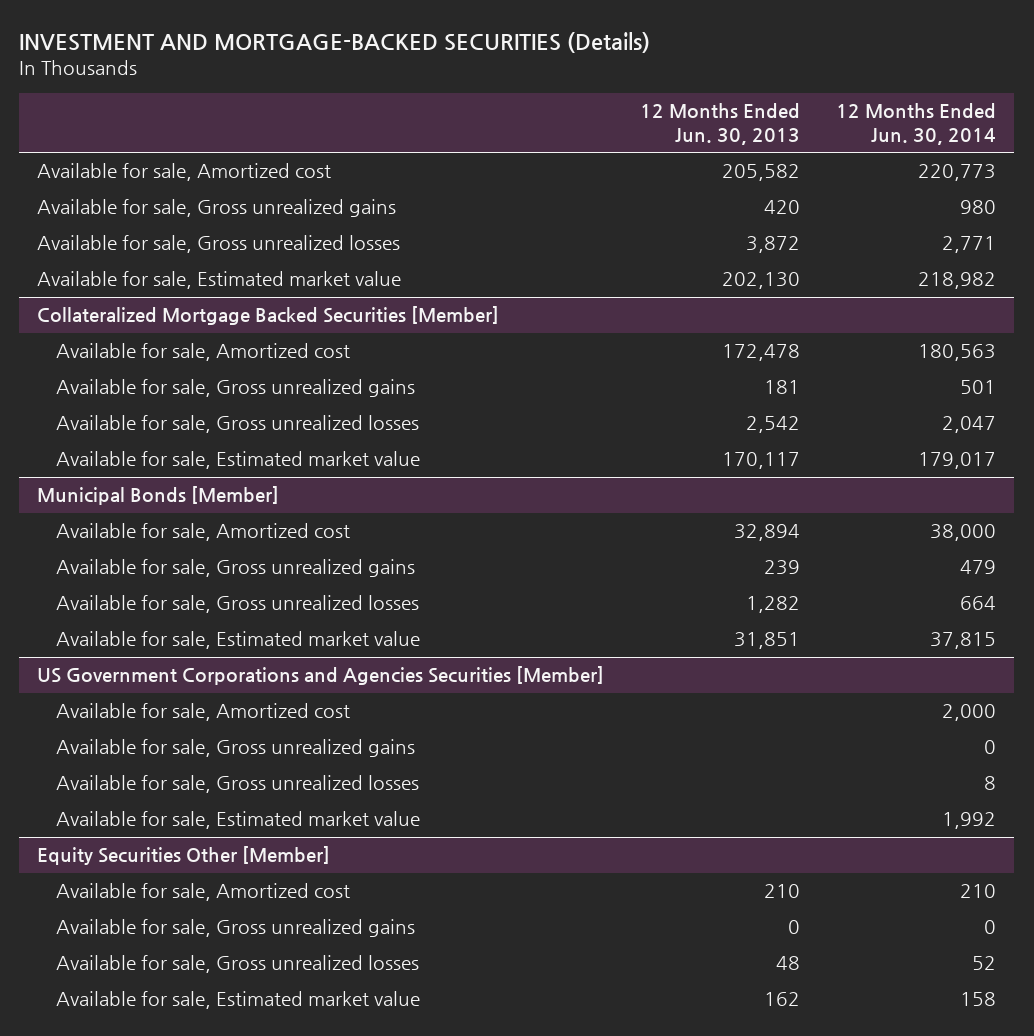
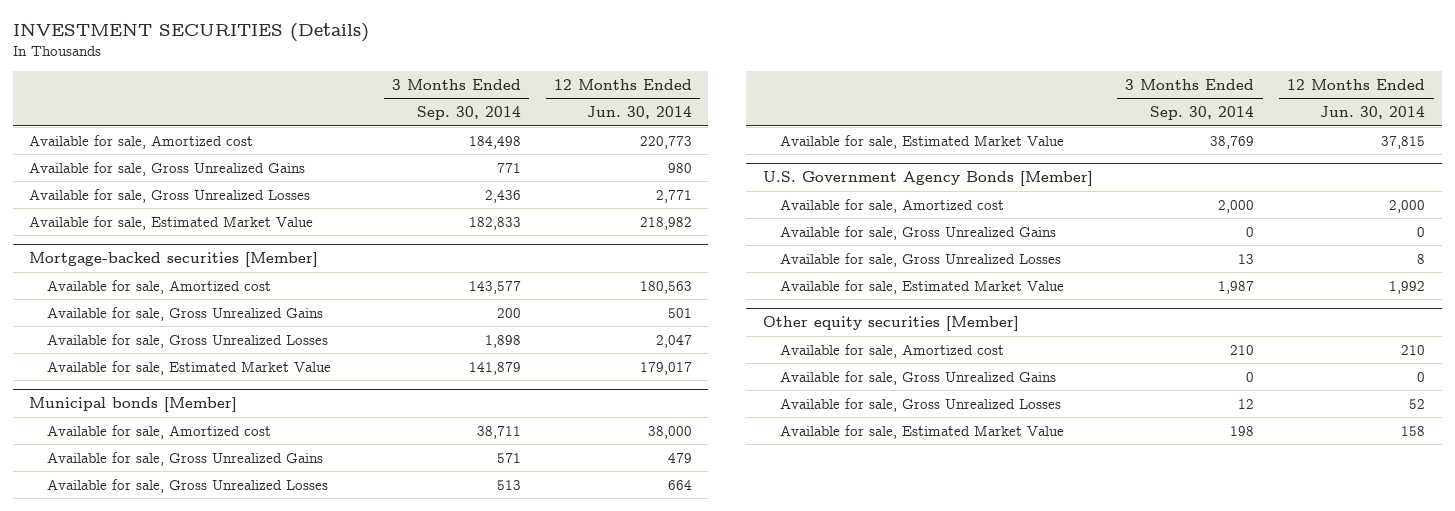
- INVESTMENT AND MORTGAGE-BACKED SECURITIES (Details)
+ INVESTMENT SECURITIES (Details)
- | 12 Months Ended Jun. 30, 2013 | 12 Months Ended Jun. 30, 2014
+ | 3 Months Ended Sep. 30, 2014 | 12 Months Ended Jun. 30, 2014
- Available for sale, Gross unrealized gains | 420 | 980
- Available for sale, Gross unrealized losses | 3,872 | 2,771
- Available for sale, Estimated market value | 202,130 | 218,982
- Collateralized Mortgage Backed Securities [Member]
+ Available for sale, Gross Unrealized Gains | 771 | 980
+ Available for sale, Gross Unrealized Losses | 2,436 | 2,771
+ Available for sale, Estimated Market Value | 182,833 | 218,982
+ Mortgage-backed securities [Member]
- Available for sale, Gross unrealized gains | 181 | 501
- Available for sale, Gross unrealized losses | 2,542 | 2,047
- Available for sale, Estimated market value | 170,117 | 179,017
- Municipal Bonds [Member]
+ Available for sale, Gross Unrealized Gains | 200 | 501
+ Available for sale, Gross Unrealized Losses | 1,898 | 2,047
+ Available for sale, Estimated Market Value | 141,879 | 179,017
+ Municipal bonds [Member]
- Available for sale, Gross unrealized gains | 239 | 479
- Available for sale, Gross unrealized losses | 1,282 | 664
- Available for sale, Estimated market value | 31,851 | 37,815
- US Government Corporations and Agencies Securities [Member]
+ Available for sale, Gross Unrealized Gains | 571 | 479
+ Available for sale, Gross Unrealized Losses | 513 | 664
+ Available for sale, Estimated Market Value | 38,769 | 37,815
+ U.S. Government Agency Bonds [Member]
- Available for sale, Gross unrealized gains | | 0
- Available for sale, Gross unrealized losses | | 8
- Available for sale, Estimated market value | | 1,992
- Equity Securities Other [Member]
+ Available for sale, Gross Unrealized Gains | 0 | 0
+ Available for sale, Gross Unrealized Losses | 13 | 8
+ Available for sale, Estimated Market Value | 1,987 | 1,992
+ Other equity securities [Member]
- Available for sale, Gross unrealized gains | 0 | 0
- Available for sale, Gross unrealized losses | 48 | 52
- Available for sale, Estimated market value | 162 | 158
+ Available for sale, Gross Unrealized Gains | 0 | 0
+ Available for sale, Gross Unrealized Losses | 12 | 52
+ Available for sale, Estimated Market Value | 198 | 158

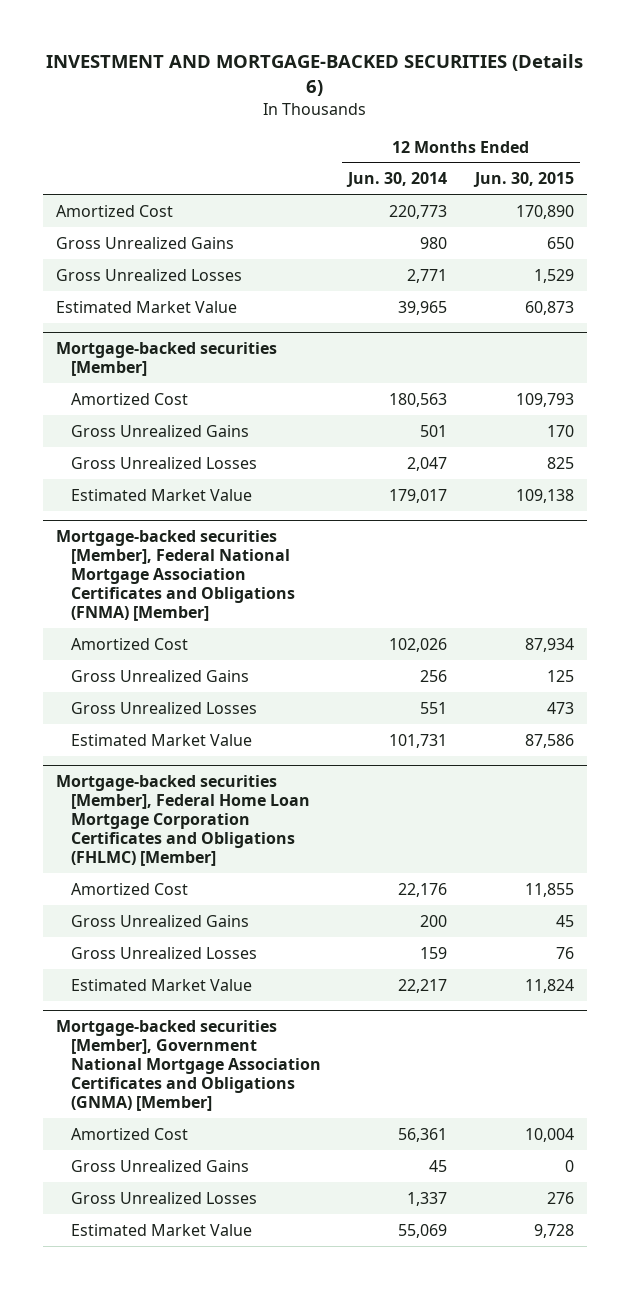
- INVESTMENT SECURITIES (Details)
+ INVESTMENT AND MORTGAGE-BACKED SECURITIES (Details 6)
- | 3 Months Ended Sep. 30, 2014 | 12 Months Ended Jun. 30, 2014
+ | 12 Months Ended Jun. 30, 2014 | 12 Months Ended Jun. 30, 2015
- Available for sale, Amortized cost | 184,498 | 220,773
- Available for sale, Gross Unrealized Gains | 771 | 980
- Available for sale, Gross Unrealized Losses | 2,436 | 2,771
- Available for sale, Estimated Market Value | 182,833 | 218,982
+ Amortized Cost | 220,773 | 170,890
+ Gross Unrealized Gains | 980 | 650
+ Gross Unrealized Losses | 2,771 | 1,529
+ Estimated Market Value | 39,965 | 60,873
@ Mortgage-backed securities [Member]
- Available for sale, Amortized cost | 143,577 | 180,563
- Available for sale, Gross Unrealized Gains | 200 | 501
- Available for sale, Gross Unrealized Losses | 1,898 | 2,047
- Available for sale, Estimated Market Value | 141,879 | 179,017
- Municipal bonds [Member]
- Available for sale, Amortized cost | 38,711 | 38,000
- Available for sale, Gross Unrealized Gains | 571 | 479
- Available for sale, Gross Unrealized Losses | 513 | 664
- Available for sale, Estimated Market Value | 38,769 | 37,815
- U.S. Government Agency Bonds [Member]
- Available for sale, Amortized cost | 2,000 | 2,000
- Available for sale, Gross Unrealized Gains | 0 | 0
- Available for sale, Gross Unrealized Losses | 13 | 8
- Available for sale, Estimated Market Value | 1,987 | 1,992
- Other equity securities [Member]
- Available for sale, Amortized cost | 210 | 210
- Available for sale, Gross Unrealized Gains | 0 | 0
- Available for sale, Gross Unrealized Losses | 12 | 52
- Available for sale, Estimated Market Value | 198 | 158
@ Mortgage-backed securities [Member]
+ Amortized Cost | 180,563 | 109,793
+ Gross Unrealized Gains | 501 | 170
+ Gross Unrealized Losses | 2,047 | 825
+ Estimated Market Value | 179,017 | 109,138
+ Mortgage-backed securities [Member], Federal National Mortgage Association Certificates and Obligations (FNMA) [Member]
+ Amortized Cost | 102,026 | 87,934
+ Gross Unrealized Gains | 256 | 125
+ Gross Unrealized Losses | 551 | 473
+ Estimated Market Value | 101,731 | 87,586
+ Mortgage-backed securities [Member], Federal Home Loan Mortgage Corporation Certificates and Obligations (FHLMC) [Member]
+ Amortized Cost | 22,176 | 11,855
+ Gross Unrealized Gains | 200 | 45
+ Gross Unrealized Losses | 159 | 76
+ Estimated Market Value | 22,217 | 11,824
+ Mortgage-backed securities [Member], Government National Mortgage Association Certificates and Obligations (GNMA) [Member]
+ Amortized Cost | 56,361 | 10,004
+ Gross Unrealized Gains | 45 | 0
+ Gross Unrealized Losses | 1,337 | 276
+ Estimated Market Value | 55,069 | 9,728

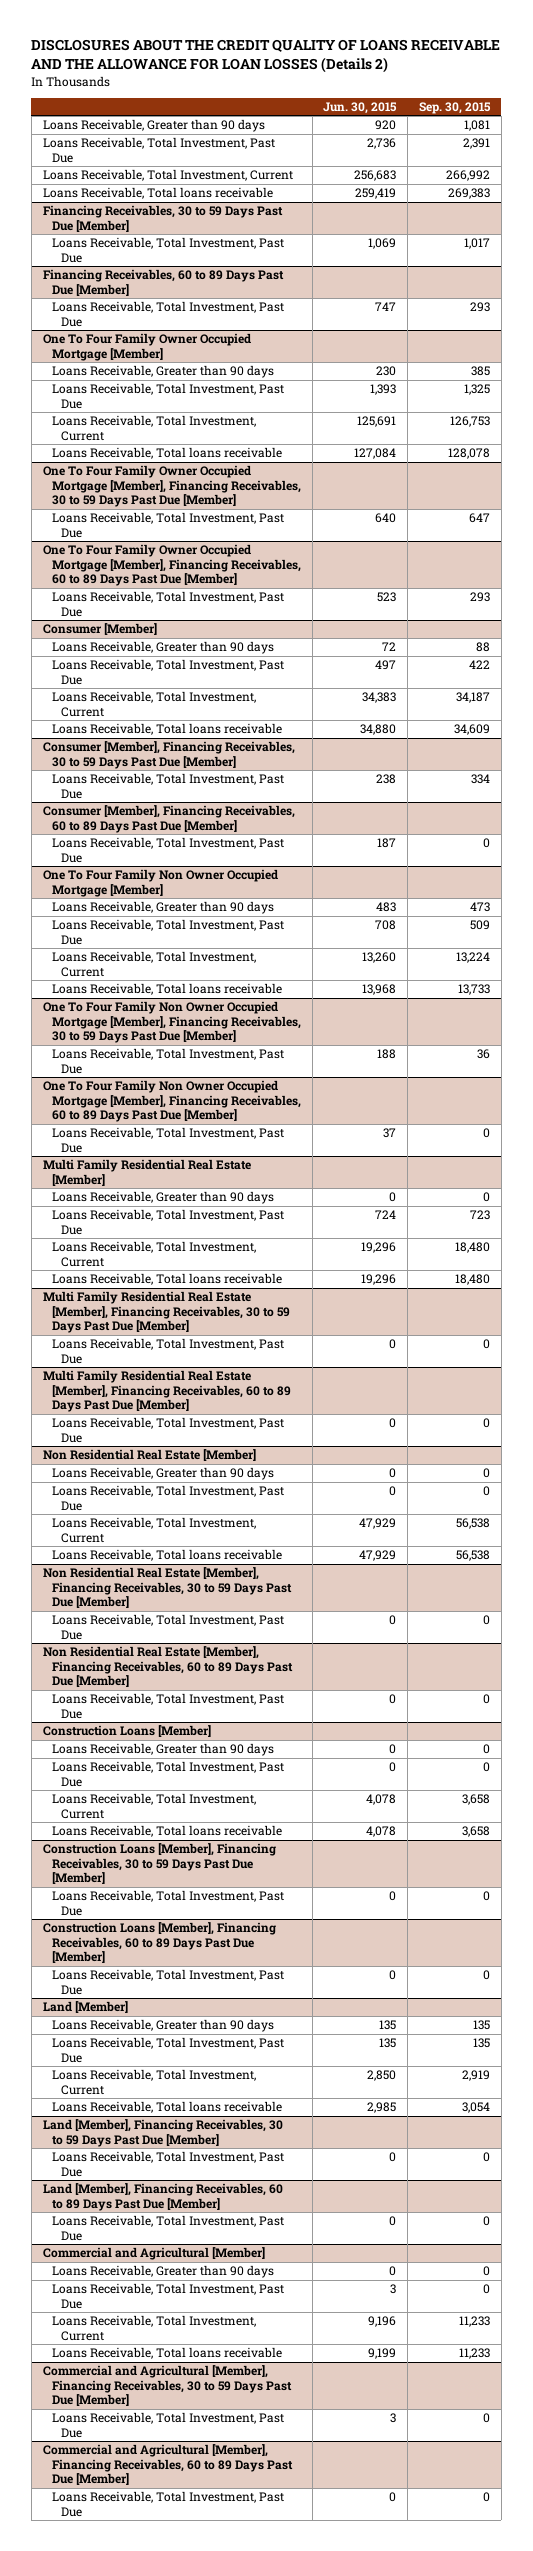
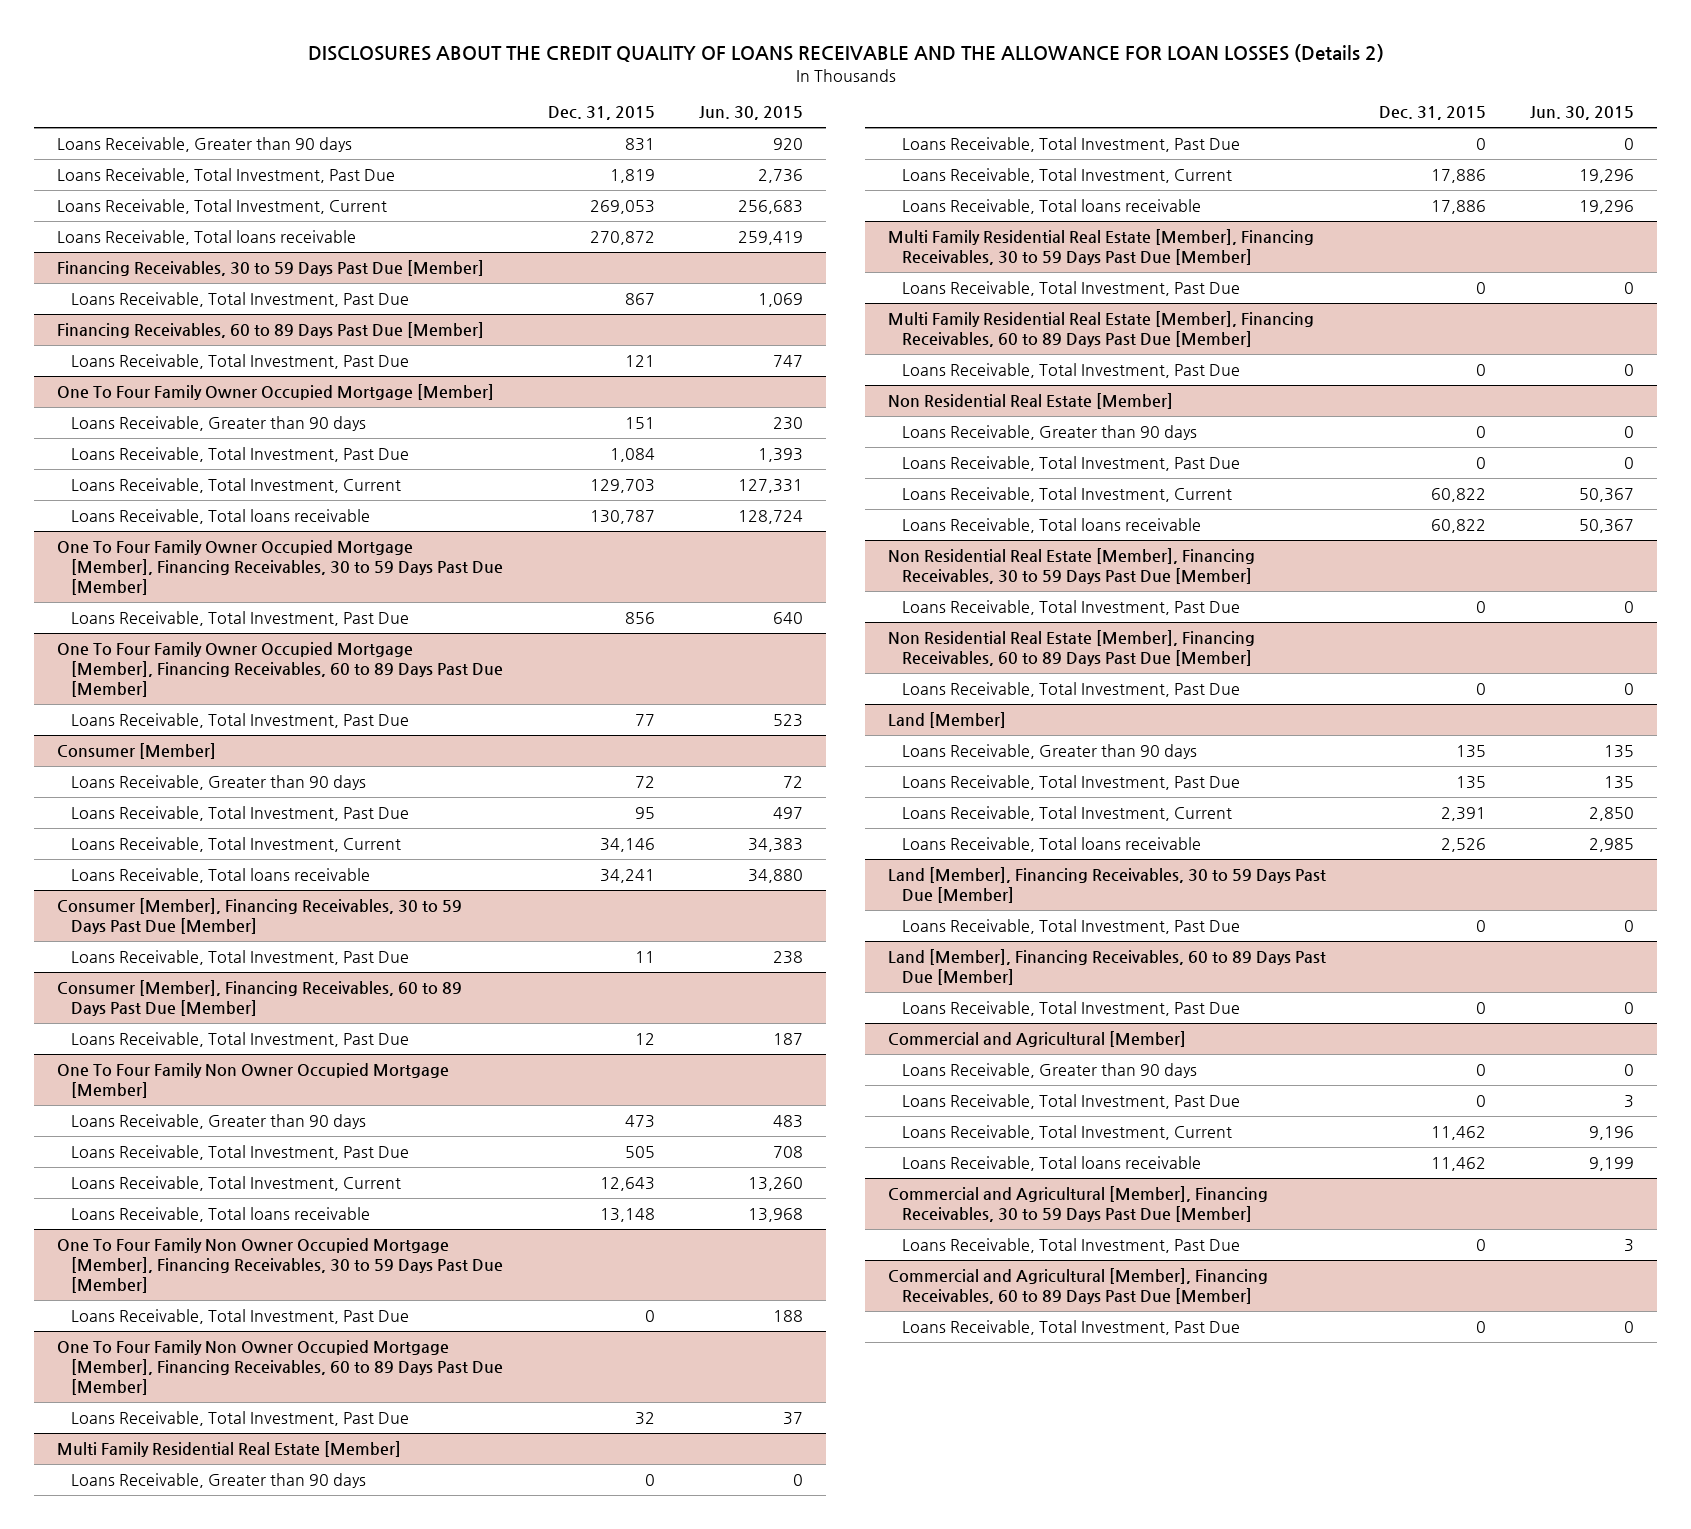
- | Jun. 30, 2015 | Sep. 30, 2015
+ | Dec. 31, 2015 | Jun. 30, 2015
@ One To Four Family Owner Occupied Mortgage [Member]
- Loans Receivable, Total Investment, Current | 125,691 | 126,753
- Loans Receivable, Total loans receivable | 127,084 | 128,078
+ Loans Receivable, Total Investment, Current | 129,703 | 127,331
+ Loans Receivable, Total loans receivable | 130,787 | 128,724
@ Multi Family Residential Real Estate [Member]
- Loans Receivable, Total Investment, Past Due | 724 | 723
+ Loans Receivable, Total Investment, Past Due | 0 | 0
@ Non Residential Real Estate [Member]
- Loans Receivable, Total Investment, Current | 47,929 | 56,538
- Loans Receivable, Total loans receivable | 47,929 | 56,538
+ Loans Receivable, Total Investment, Current | 60,822 | 50,367
+ Loans Receivable, Total loans receivable | 60,822 | 50,367
- Construction Loans [Member]
- Loans Receivable, Greater than 90 days | 0 | 0
- Loans Receivable, Total Investment, Past Due | 0 | 0
- Loans Receivable, Total Investment, Current | 4,078 | 3,658
- Loans Receivable, Total loans receivable | 4,078 | 3,658
- Construction Loans [Member], Financing Receivables, 30 to 59 Days Past Due [Member]
- Loans Receivable, Total Investment, Past Due | 0 | 0
- Construction Loans [Member], Financing Receivables, 60 to 89 Days Past Due [Member]
- Loans Receivable, Total Investment, Past Due | 0 | 0

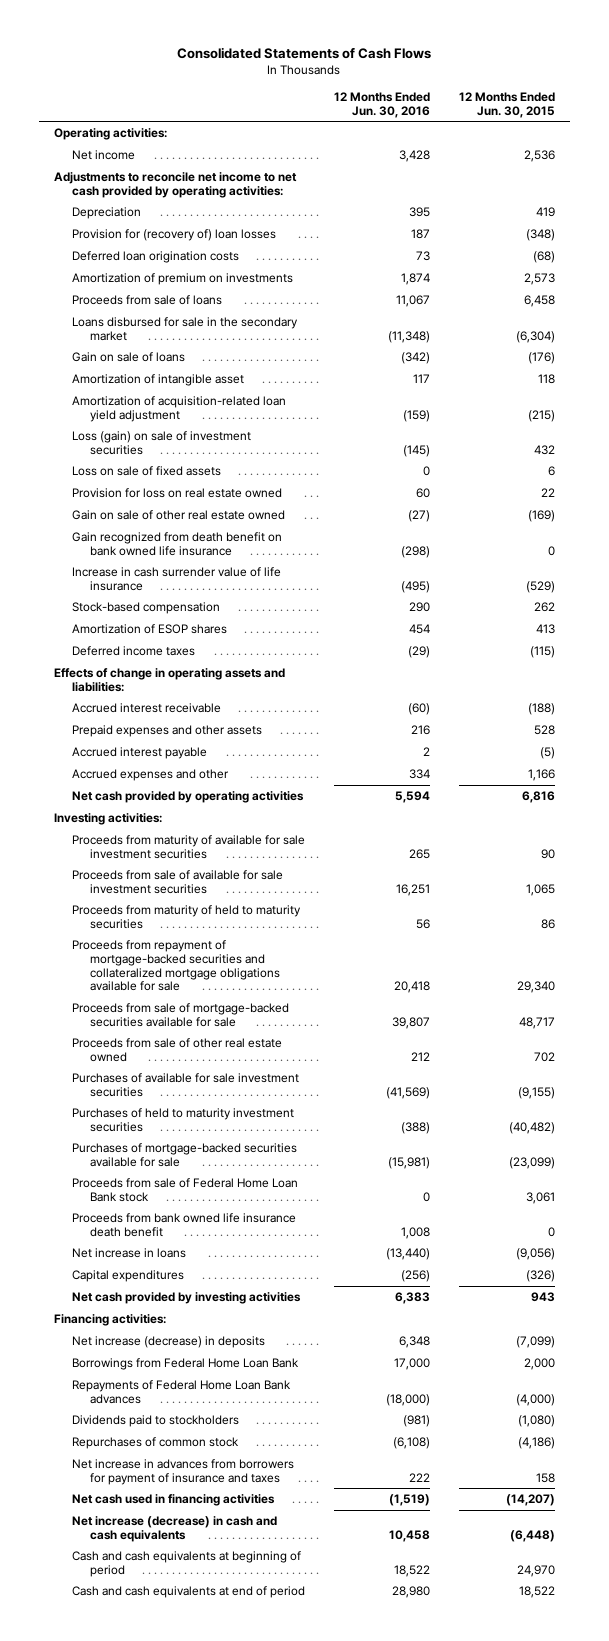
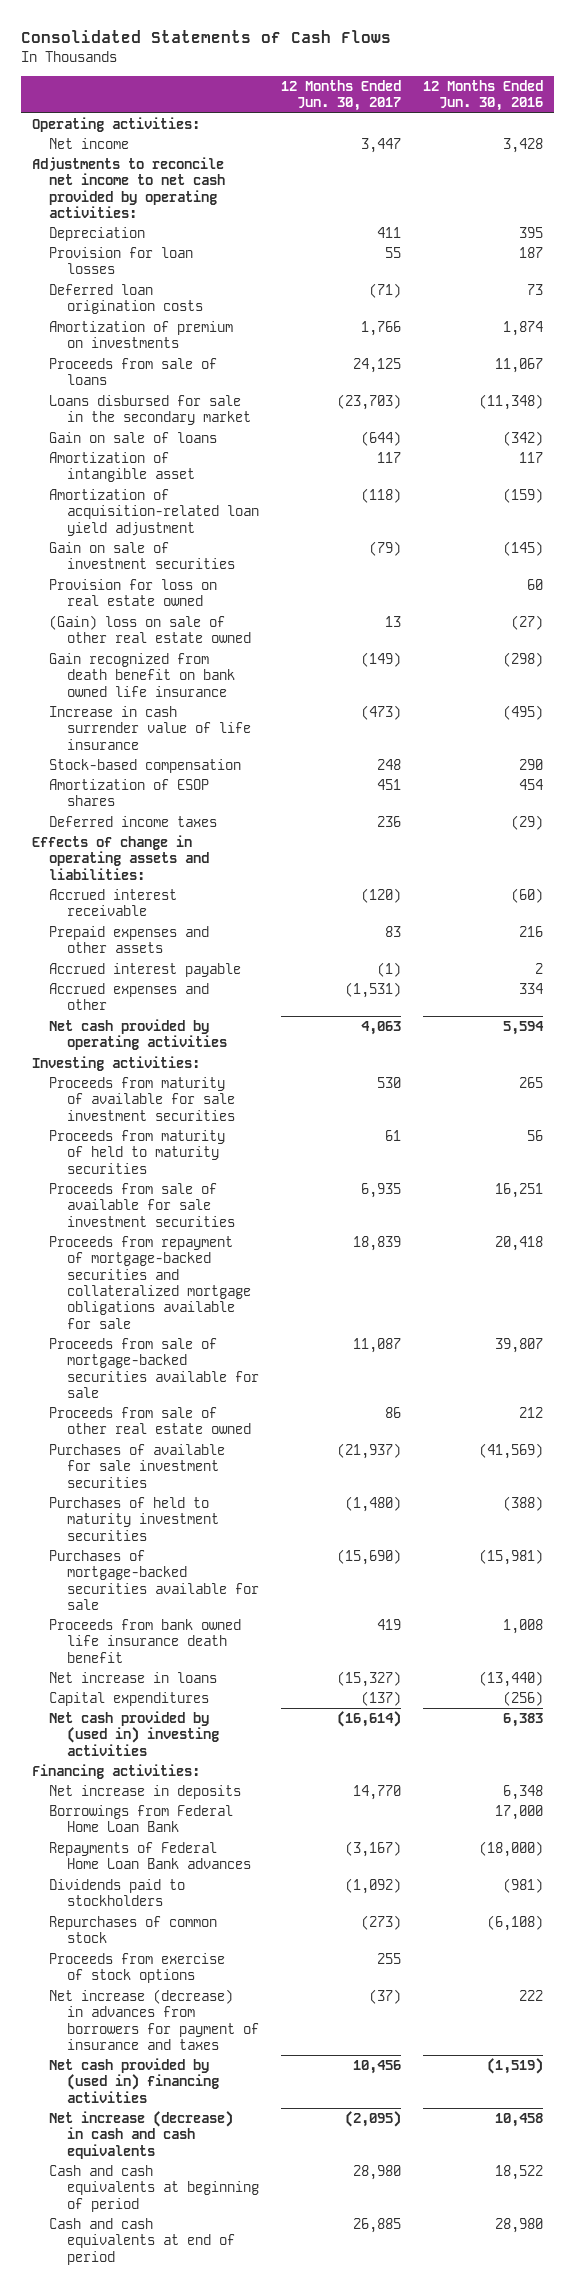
- | 12 Months Ended Jun. 30, 2016 | 12 Months Ended Jun. 30, 2015
+ | 12 Months Ended Jun. 30, 2017 | 12 Months Ended Jun. 30, 2016
- Provision for (recovery of) loan losses | 187 | (348)
+ Provision for loan losses | 55 | 187
- Loss (gain) on sale of investment securities | (145) | 432
- Loss on sale of fixed assets | 0 | 6
+ Gain on sale of investment securities | (79) | (145)
- Gain on sale of other real estate owned | (27) | (169)
+ (Gain) loss on sale of other real estate owned | 13 | (27)
moved down: Proceeds from sale of available for sale investment securities | 6,935 | 16,251
- Proceeds from sale of Federal Home Loan Bank stock | 0 | 3,061
- Net cash provided by investing activities | 6,383 | 943
+ Net cash provided by (used in) investing activities | (16,614) | 6,383
- Net increase (decrease) in deposits | 6,348 | (7,099)
+ Net increase in deposits | 14,770 | 6,348
- Net increase in advances from borrowers for payment of insurance and taxes | 222 | 158
- Net cash used in financing activities | (1,519) | (14,207)
+ Proceeds from exercise of stock options | 255 |
+ Net increase (decrease) in advances from borrowers for payment of insurance and taxes | (37) | 222
+ Net cash provided by (used in) financing activities | 10,456 | (1,519)

